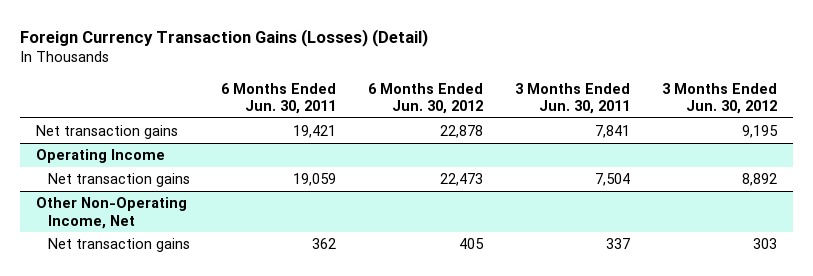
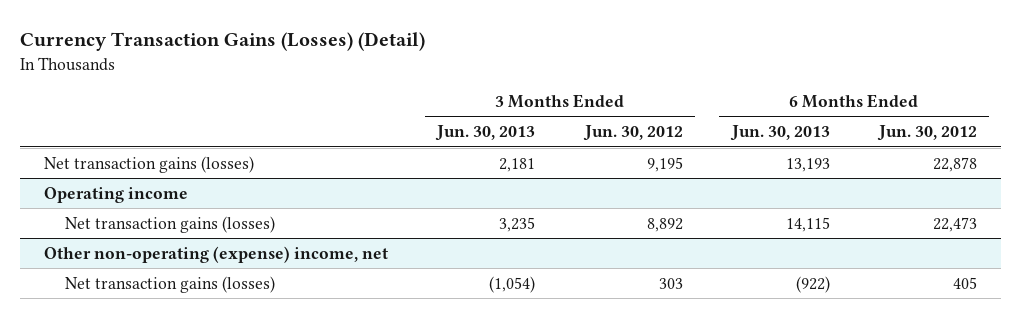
- Foreign Currency Transaction Gains (Losses) (Detail)
+ Currency Transaction Gains (Losses) (Detail)
- | 6 Months Ended Jun. 30, 2011 | 6 Months Ended Jun. 30, 2012 | 3 Months Ended Jun. 30, 2011 | 3 Months Ended Jun. 30, 2012
+ | 3 Months Ended Jun. 30, 2013 | 3 Months Ended Jun. 30, 2012 | 6 Months Ended Jun. 30, 2013 | 6 Months Ended Jun. 30, 2012
- Net transaction gains | 19,421 | 22,878 | 7,841 | 9,195
- Operating Income
- Net transaction gains | 19,059 | 22,473 | 7,504 | 8,892
- Other Non-Operating Income, Net
- Net transaction gains | 362 | 405 | 337 | 303
+ Net transaction gains (losses) | 2,181 | 9,195 | 13,193 | 22,878
+ Operating income
+ Net transaction gains (losses) | 3,235 | 8,892 | 14,115 | 22,473
+ Other non-operating (expense) income, net
+ Net transaction gains (losses) | (1,054) | 303 | (922) | 405

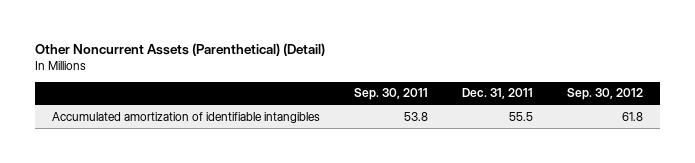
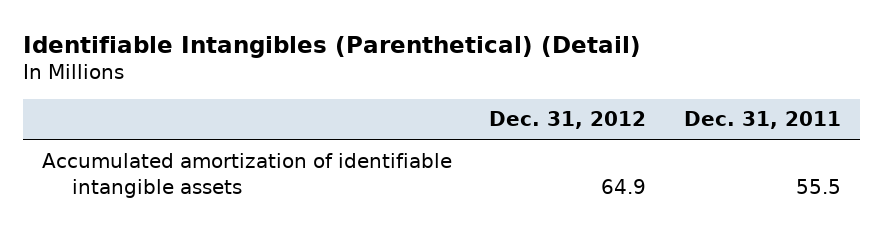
- Other Noncurrent Assets (Parenthetical) (Detail)
+ Identifiable Intangibles (Parenthetical) (Detail)
- | Sep. 30, 2011 | Dec. 31, 2011 | Sep. 30, 2012
+ | Dec. 31, 2012 | Dec. 31, 2011
- Accumulated amortization of identifiable intangibles | 53.8 | 55.5 | 61.8
+ Accumulated amortization of identifiable intangible assets | 64.9 | 55.5

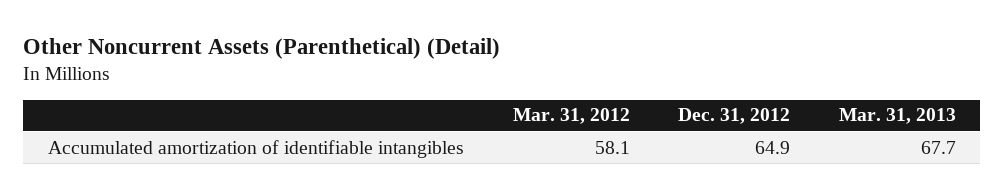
- Identifiable Intangibles (Parenthetical) (Detail)
+ Other Noncurrent Assets (Parenthetical) (Detail)
- | Dec. 31, 2012 | Dec. 31, 2011
+ | Mar. 31, 2012 | Dec. 31, 2012 | Mar. 31, 2013
- Accumulated amortization of identifiable intangible assets | 64.9 | 55.5
+ Accumulated amortization of identifiable intangibles | 58.1 | 64.9 | 67.7

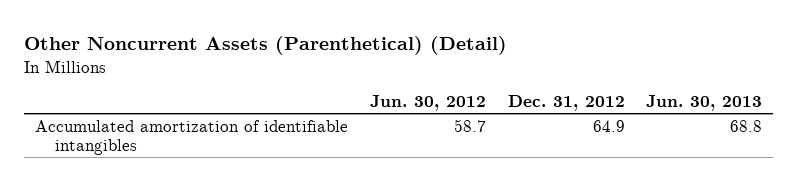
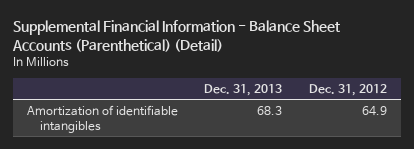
- Other Noncurrent Assets (Parenthetical) (Detail)
+ Supplemental Financial Information - Balance Sheet Accounts (Parenthetical) (Detail)
- | Jun. 30, 2012 | Dec. 31, 2012 | Jun. 30, 2013
+ | Dec. 31, 2013 | Dec. 31, 2012
- Accumulated amortization of identifiable intangibles | 58.7 | 64.9 | 68.8
+ Amortization of identifiable intangibles | 68.3 | 64.9

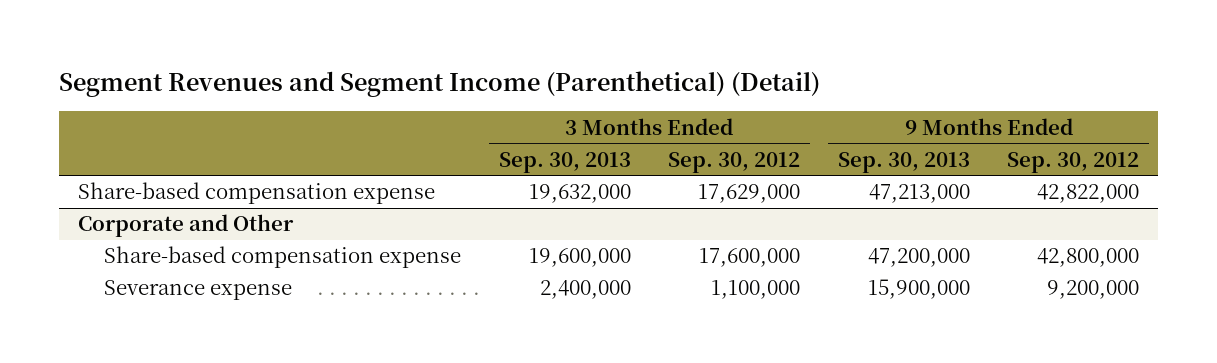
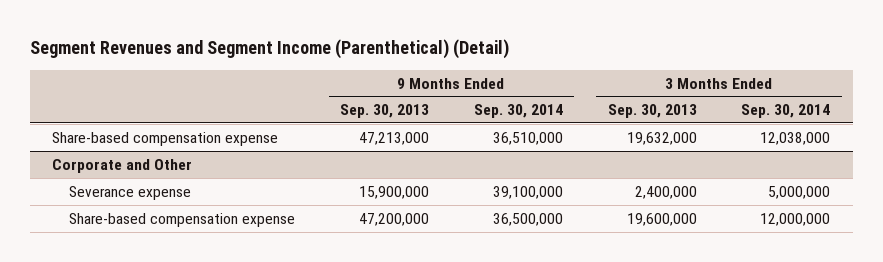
- | 3 Months Ended Sep. 30, 2013 | 3 Months Ended Sep. 30, 2012 | 9 Months Ended Sep. 30, 2013 | 9 Months Ended Sep. 30, 2012
+ | 9 Months Ended Sep. 30, 2013 | 9 Months Ended Sep. 30, 2014 | 3 Months Ended Sep. 30, 2013 | 3 Months Ended Sep. 30, 2014
@ Corporate and Other
moved down: Share-based compensation expense | 47,200,000 | 36,500,000 | 19,600,000 | 12,000,000

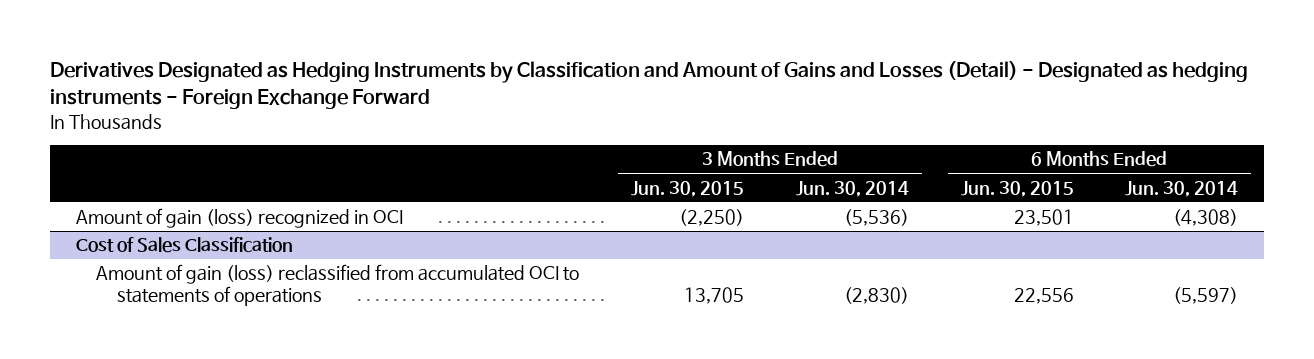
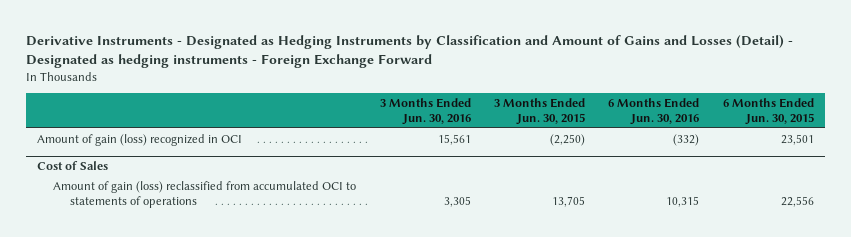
- Derivatives Designated as Hedging Instruments by Classification and Amount of Gains and Losses (Detail) - Designated as hedging instruments - Foreign Exchange Forward
+ Derivative Instruments - Designated as Hedging Instruments by Classification and Amount of Gains and Losses (Detail) - Designated as hedging instruments - Foreign Exchange Forward
- | 3 Months Ended Jun. 30, 2015 | 3 Months Ended Jun. 30, 2014 | 6 Months Ended Jun. 30, 2015 | 6 Months Ended Jun. 30, 2014
+ | 3 Months Ended Jun. 30, 2016 | 3 Months Ended Jun. 30, 2015 | 6 Months Ended Jun. 30, 2016 | 6 Months Ended Jun. 30, 2015
- Cost of Sales Classification
+ Cost of Sales

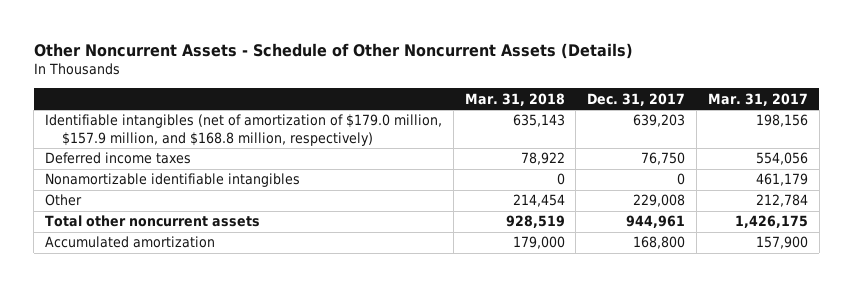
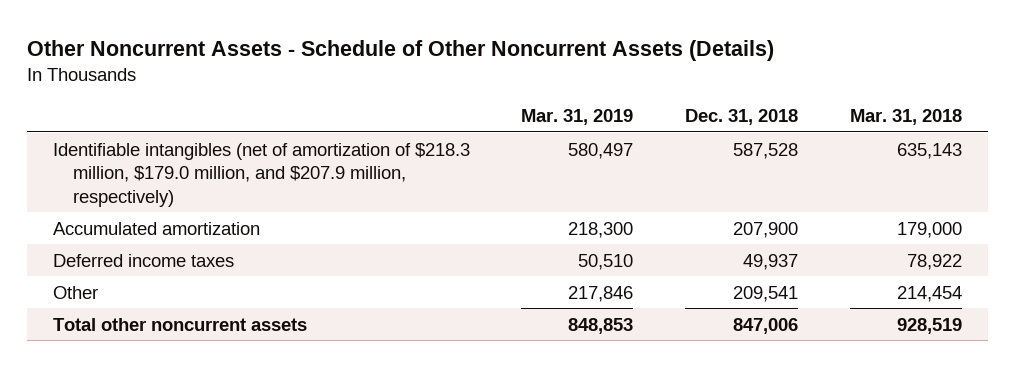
- | Mar. 31, 2018 | Dec. 31, 2017 | Mar. 31, 2017
+ | Mar. 31, 2019 | Dec. 31, 2018 | Mar. 31, 2018
- Identifiable intangibles (net of amortization of $179.0 million, $157.9 million, and $168.8 million, respectively) | 635,143 | 639,203 | 198,156
+ Identifiable intangibles (net of amortization of $218.3 million, $179.0 million, and $207.9 million, respectively) | 580,497 | 587,528 | 635,143
moved up: Accumulated amortization | 218,300 | 207,900 | 179,000
- Nonamortizable identifiable intangibles | 0 | 0 | 461,179

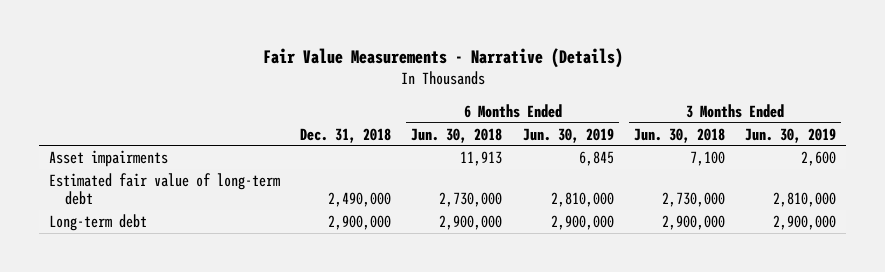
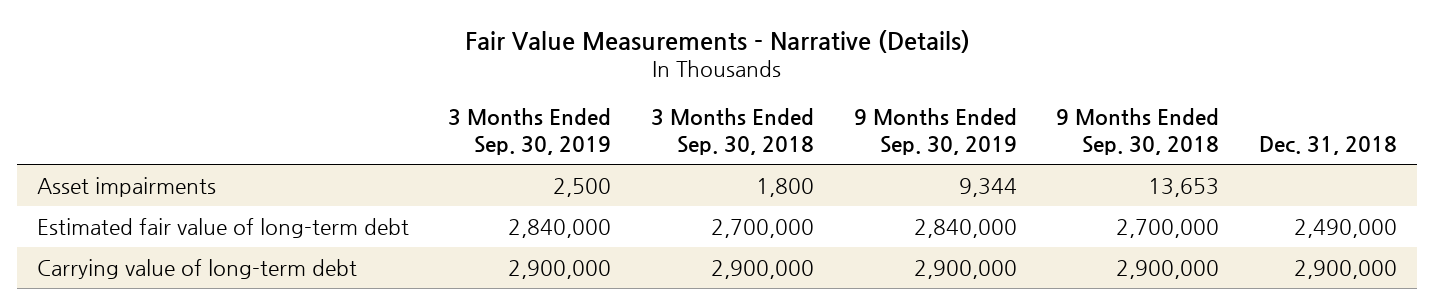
- | Dec. 31, 2018 | 6 Months Ended Jun. 30, 2018 | 6 Months Ended Jun. 30, 2019 | 3 Months Ended Jun. 30, 2018 | 3 Months Ended Jun. 30, 2019
+ | 3 Months Ended Sep. 30, 2019 | 3 Months Ended Sep. 30, 2018 | 9 Months Ended Sep. 30, 2019 | 9 Months Ended Sep. 30, 2018 | Dec. 31, 2018
- Long-term debt | 2,900,000 | 2,900,000 | 2,900,000 | 2,900,000 | 2,900,000
+ Carrying value of long-term debt | 2,900,000 | 2,900,000 | 2,900,000 | 2,900,000 | 2,900,000

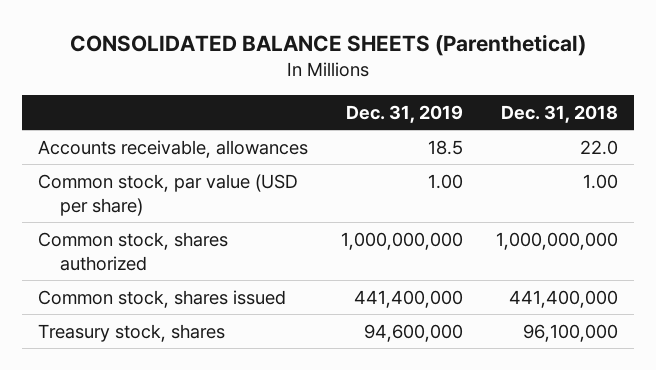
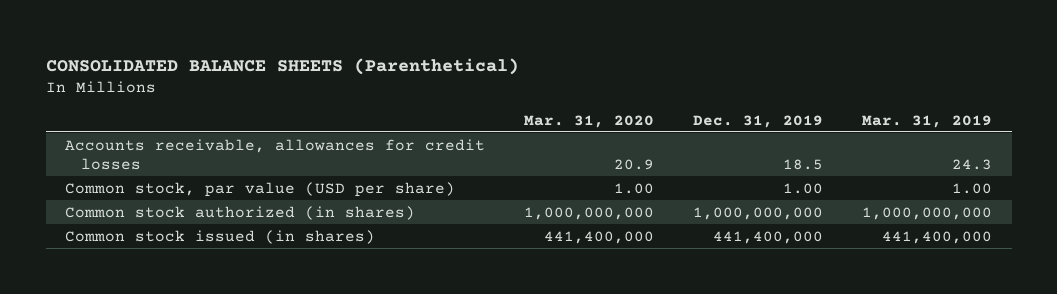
- | Dec. 31, 2019 | Dec. 31, 2018
+ | Mar. 31, 2020 | Dec. 31, 2019 | Mar. 31, 2019
- Accounts receivable, allowances | 18.5 | 22.0
+ Accounts receivable, allowances for credit losses | 20.9 | 18.5 | 24.3
- Common stock, shares authorized | 1,000,000,000 | 1,000,000,000
- Common stock, shares issued | 441,400,000 | 441,400,000
- Treasury stock, shares | 94,600,000 | 96,100,000
+ Common stock authorized (in shares) | 1,000,000,000 | 1,000,000,000 | 1,000,000,000
+ Common stock issued (in shares) | 441,400,000 | 441,400,000 | 441,400,000

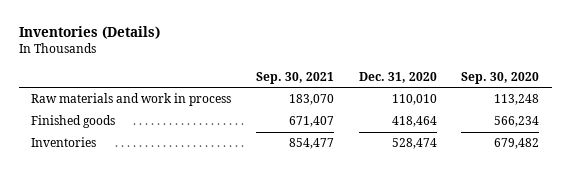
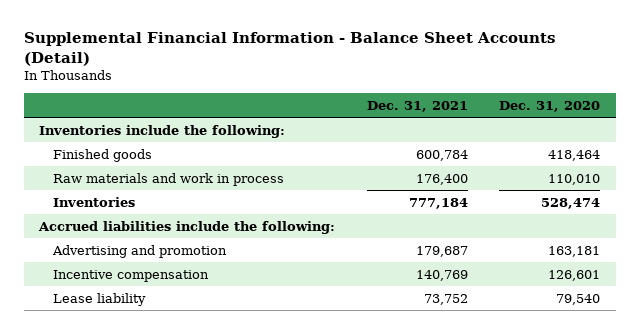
- Inventories (Details)
+ Supplemental Financial Information - Balance Sheet Accounts (Detail)
- | Sep. 30, 2021 | Dec. 31, 2020 | Sep. 30, 2020
+ | Dec. 31, 2021 | Dec. 31, 2020
+ Inventories include the following:
moved down: Raw materials and work in process | 176,400 | 110,010
+ Accrued liabilities include the following:
+ Advertising and promotion | 179,687 | 163,181
+ Incentive compensation | 140,769 | 126,601
+ Lease liability | 73,752 | 79,540

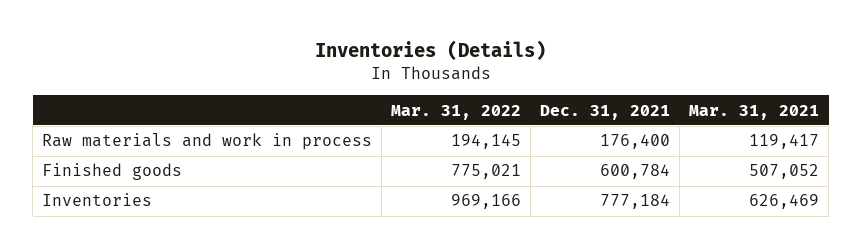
- Supplemental Financial Information - Balance Sheet Accounts (Detail)
+ Inventories (Details)
- | Dec. 31, 2021 | Dec. 31, 2020
+ | Mar. 31, 2022 | Dec. 31, 2021 | Mar. 31, 2021
- Inventories include the following:
moved down: Finished goods | 775,021 | 600,784 | 507,052
- Accrued liabilities include the following:
- Advertising and promotion | 179,687 | 163,181
- Incentive compensation | 140,769 | 126,601
- Lease liability | 73,752 | 79,540

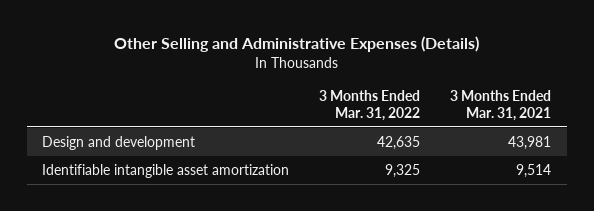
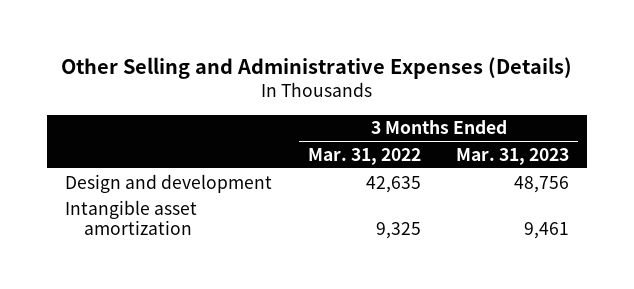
- | 3 Months Ended Mar. 31, 2022 | 3 Months Ended Mar. 31, 2021
+ | 3 Months Ended Mar. 31, 2022 | 3 Months Ended Mar. 31, 2023
- Identifiable intangible asset amortization | 9,325 | 9,514
+ Intangible asset amortization | 9,325 | 9,461

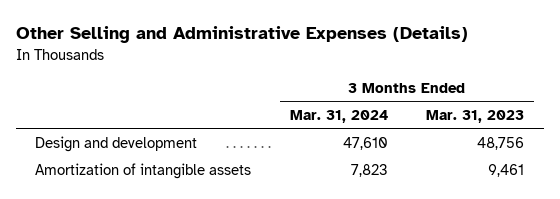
- | 3 Months Ended Mar. 31, 2022 | 3 Months Ended Mar. 31, 2023
+ | 3 Months Ended Mar. 31, 2024 | 3 Months Ended Mar. 31, 2023
- Intangible asset amortization | 9,325 | 9,461
+ Amortization of intangible assets | 7,823 | 9,461

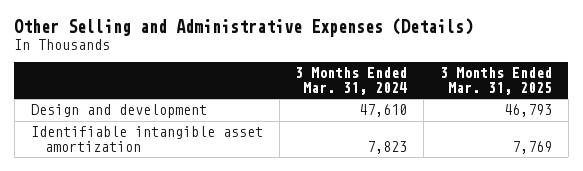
- | 3 Months Ended Mar. 31, 2024 | 3 Months Ended Mar. 31, 2023
+ | 3 Months Ended Mar. 31, 2024 | 3 Months Ended Mar. 31, 2025
- Amortization of intangible assets | 7,823 | 9,461
+ Identifiable intangible asset amortization | 7,823 | 7,769

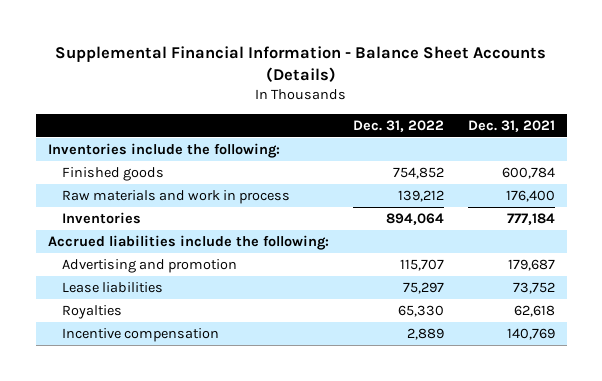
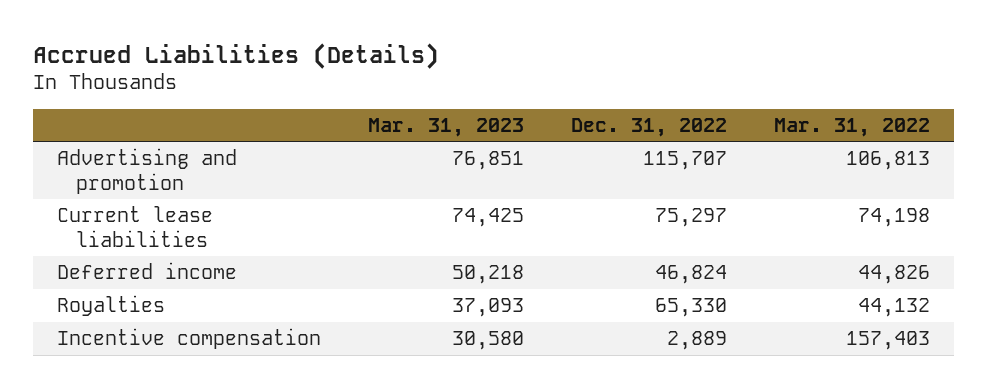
- Supplemental Financial Information - Balance Sheet Accounts (Details)
+ Accrued Liabilities (Details)
- | Dec. 31, 2022 | Dec. 31, 2021
+ | Mar. 31, 2023 | Dec. 31, 2022 | Mar. 31, 2022
- Inventories include the following:
- Finished goods | 754,852 | 600,784
- Raw materials and work in process | 139,212 | 176,400
- Inventories | 894,064 | 777,184
- Accrued liabilities include the following:
- Lease liabilities | 75,297 | 73,752
+ Current lease liabilities | 74,425 | 75,297 | 74,198
+ Deferred income | 50,218 | 46,824 | 44,826

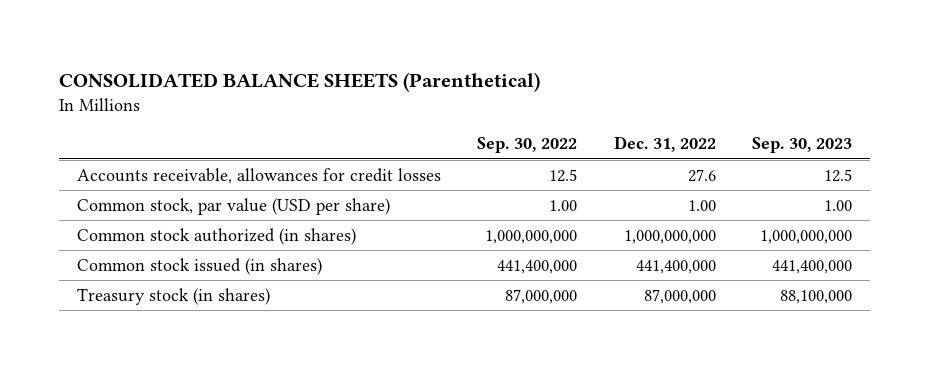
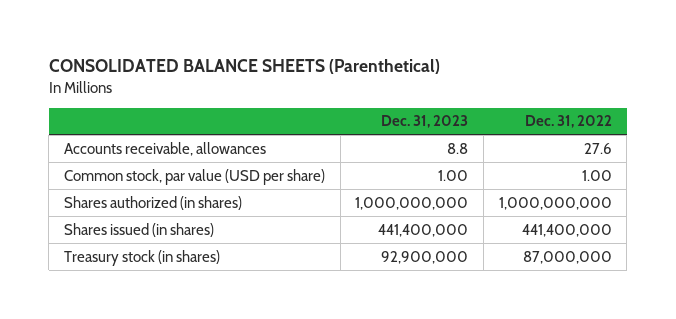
- | Sep. 30, 2022 | Dec. 31, 2022 | Sep. 30, 2023
+ | Dec. 31, 2023 | Dec. 31, 2022
- Accounts receivable, allowances for credit losses | 12.5 | 27.6 | 12.5
+ Accounts receivable, allowances | 8.8 | 27.6
- Common stock authorized (in shares) | 1,000,000,000 | 1,000,000,000 | 1,000,000,000
- Common stock issued (in shares) | 441,400,000 | 441,400,000 | 441,400,000
+ Shares authorized (in shares) | 1,000,000,000 | 1,000,000,000
+ Shares issued (in shares) | 441,400,000 | 441,400,000

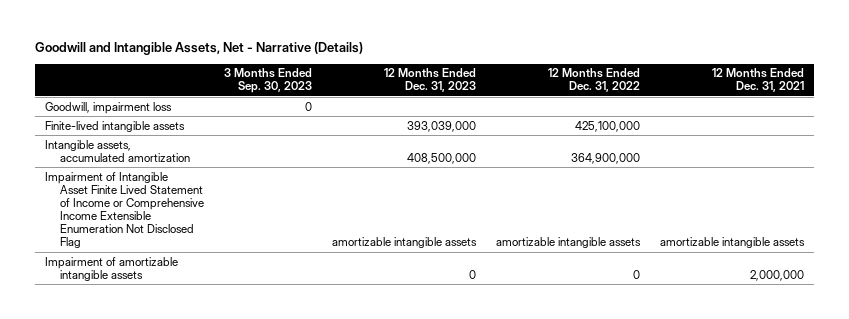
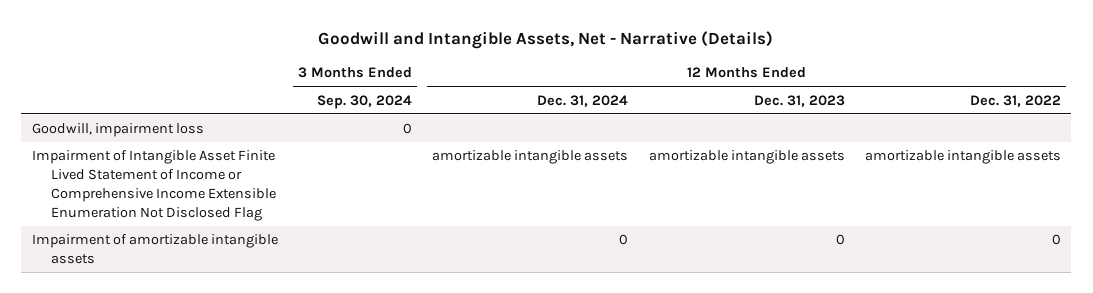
- | 3 Months Ended Sep. 30, 2023 | 12 Months Ended Dec. 31, 2023 | 12 Months Ended Dec. 31, 2022 | 12 Months Ended Dec. 31, 2021
+ | 3 Months Ended Sep. 30, 2024 | 12 Months Ended Dec. 31, 2024 | 12 Months Ended Dec. 31, 2023 | 12 Months Ended Dec. 31, 2022
- Finite-lived intangible assets | | 393,039,000 | 425,100,000 |
- Intangible assets, accumulated amortization | | 408,500,000 | 364,900,000 |

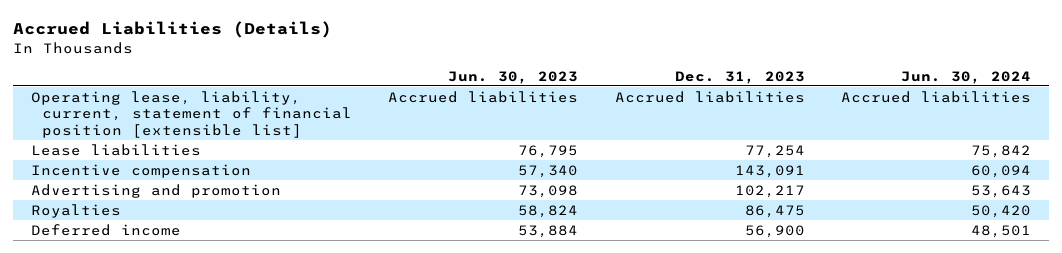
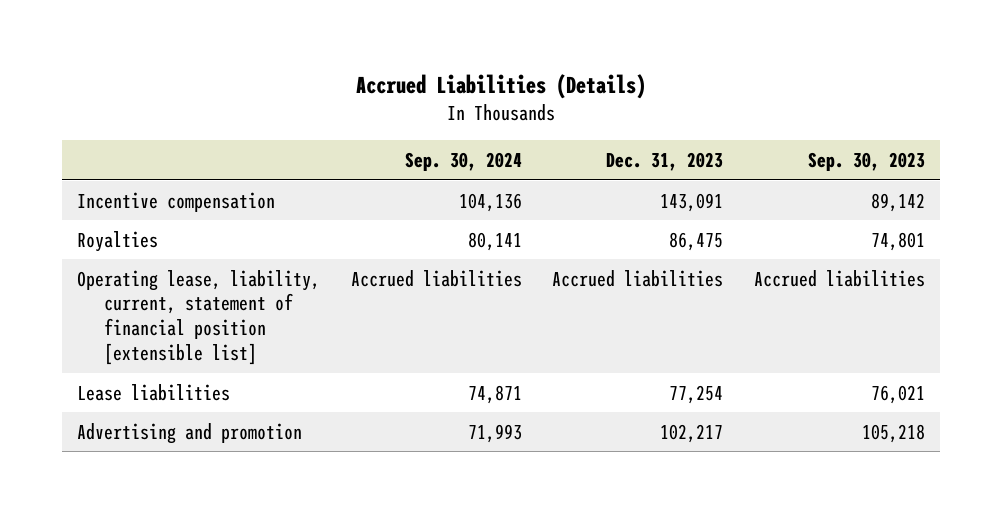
- | Jun. 30, 2023 | Dec. 31, 2023 | Jun. 30, 2024
+ | Sep. 30, 2024 | Dec. 31, 2023 | Sep. 30, 2023
moved up: Incentive compensation | 104,136 | 143,091 | 89,142
moved up: Royalties | 80,141 | 86,475 | 74,801
- Deferred income | 53,884 | 56,900 | 48,501

